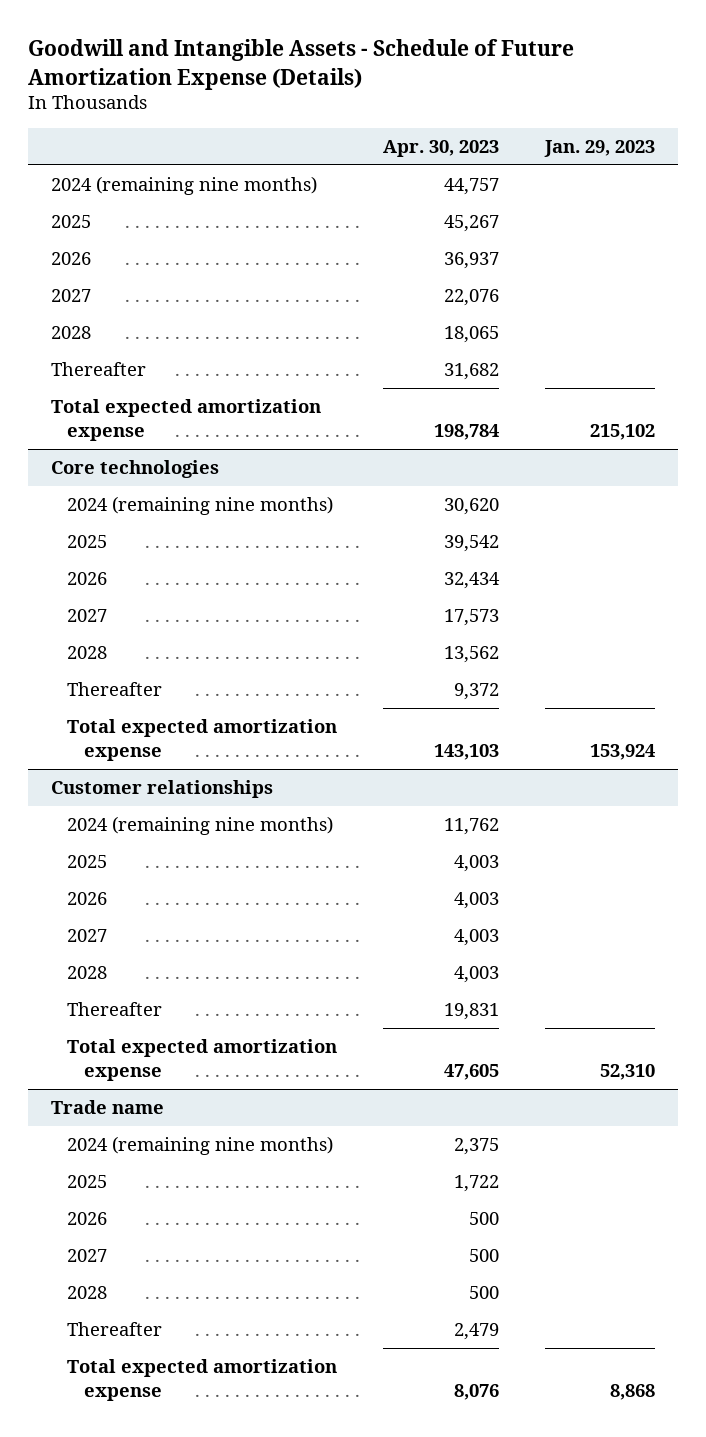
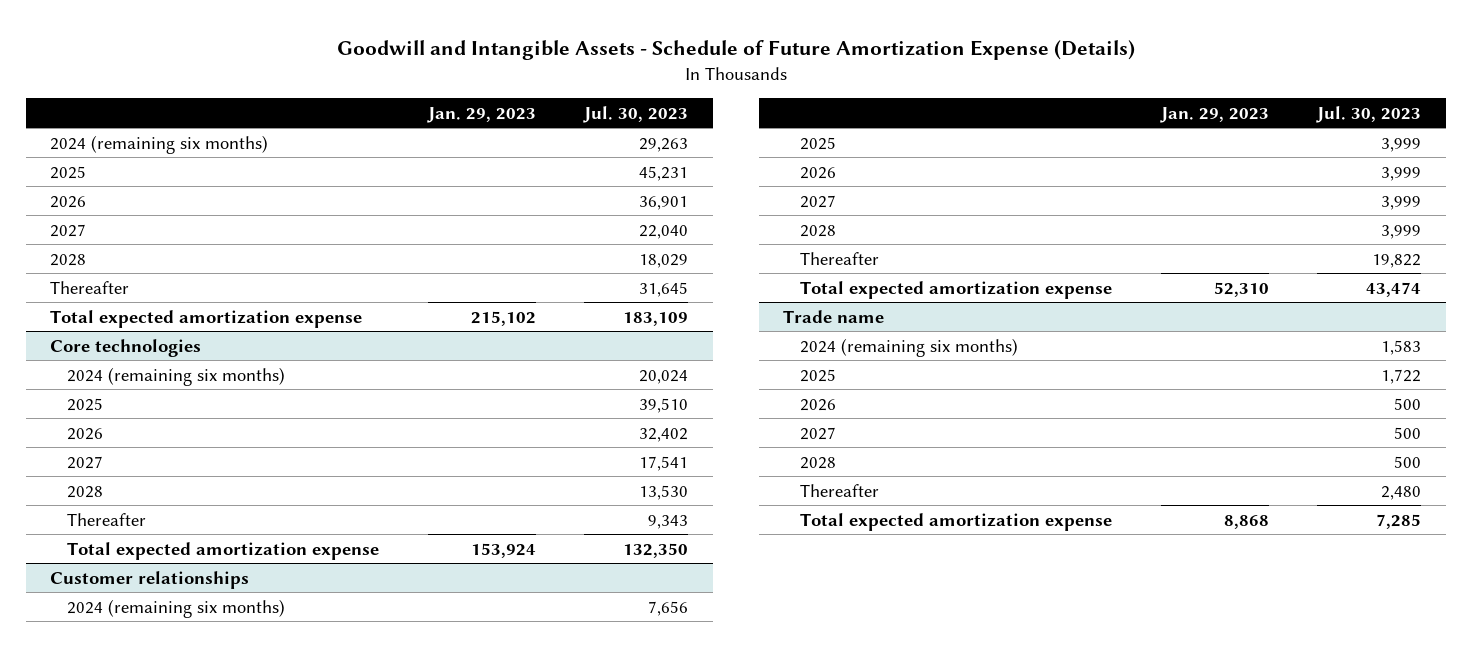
- | Apr. 30, 2023 | Jan. 29, 2023
+ | Jan. 29, 2023 | Jul. 30, 2023
- 2024 (remaining nine months) | 44,757 |
+ 2024 (remaining six months) | | 29,263
@ Core technologies
- 2024 (remaining nine months) | 30,620 |
+ 2024 (remaining six months) | | 20,024
@ Customer relationships
- 2024 (remaining nine months) | 11,762 |
+ 2024 (remaining six months) | | 7,656
@ Trade name
- 2024 (remaining nine months) | 2,375 |
+ 2024 (remaining six months) | | 1,583

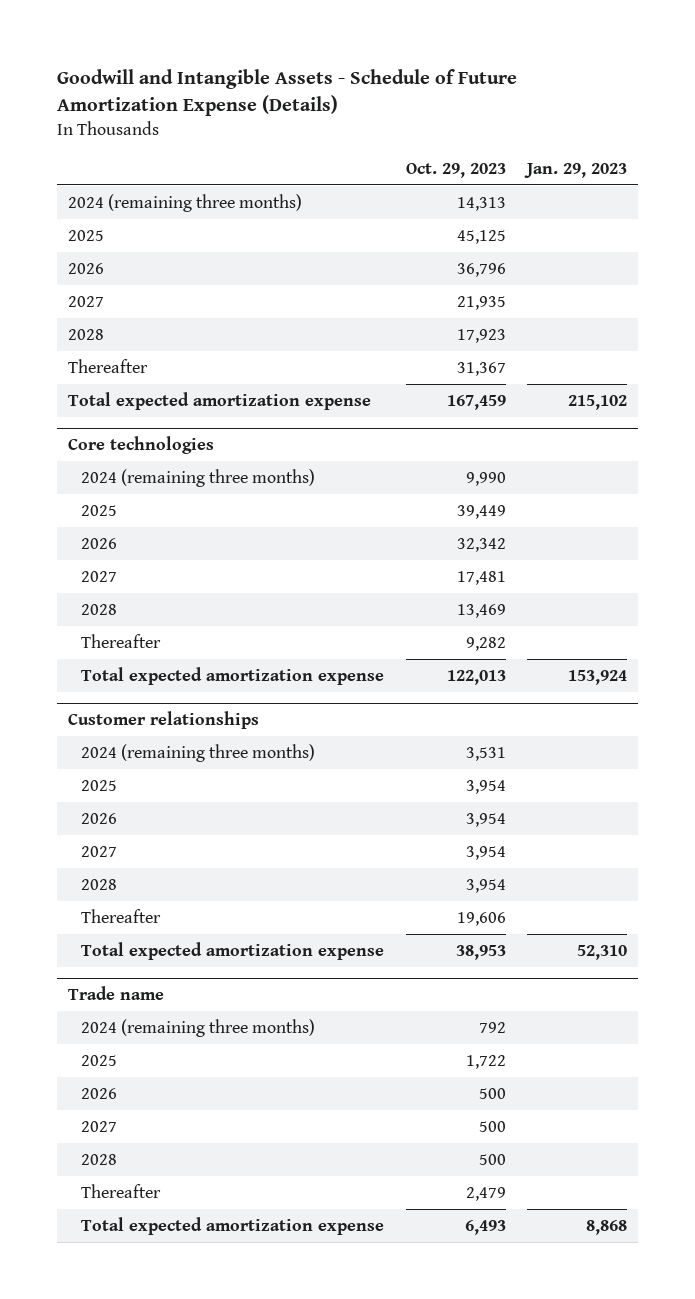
- | Jan. 29, 2023 | Jul. 30, 2023
+ | Oct. 29, 2023 | Jan. 29, 2023
- 2024 (remaining six months) | | 29,263
+ 2024 (remaining three months) | 14,313 |
@ Core technologies
- 2024 (remaining six months) | | 20,024
+ 2024 (remaining three months) | 9,990 |
@ Customer relationships
- 2024 (remaining six months) | | 7,656
+ 2024 (remaining three months) | 3,531 |
@ Trade name
- 2024 (remaining six months) | | 1,583
+ 2024 (remaining three months) | 792 |

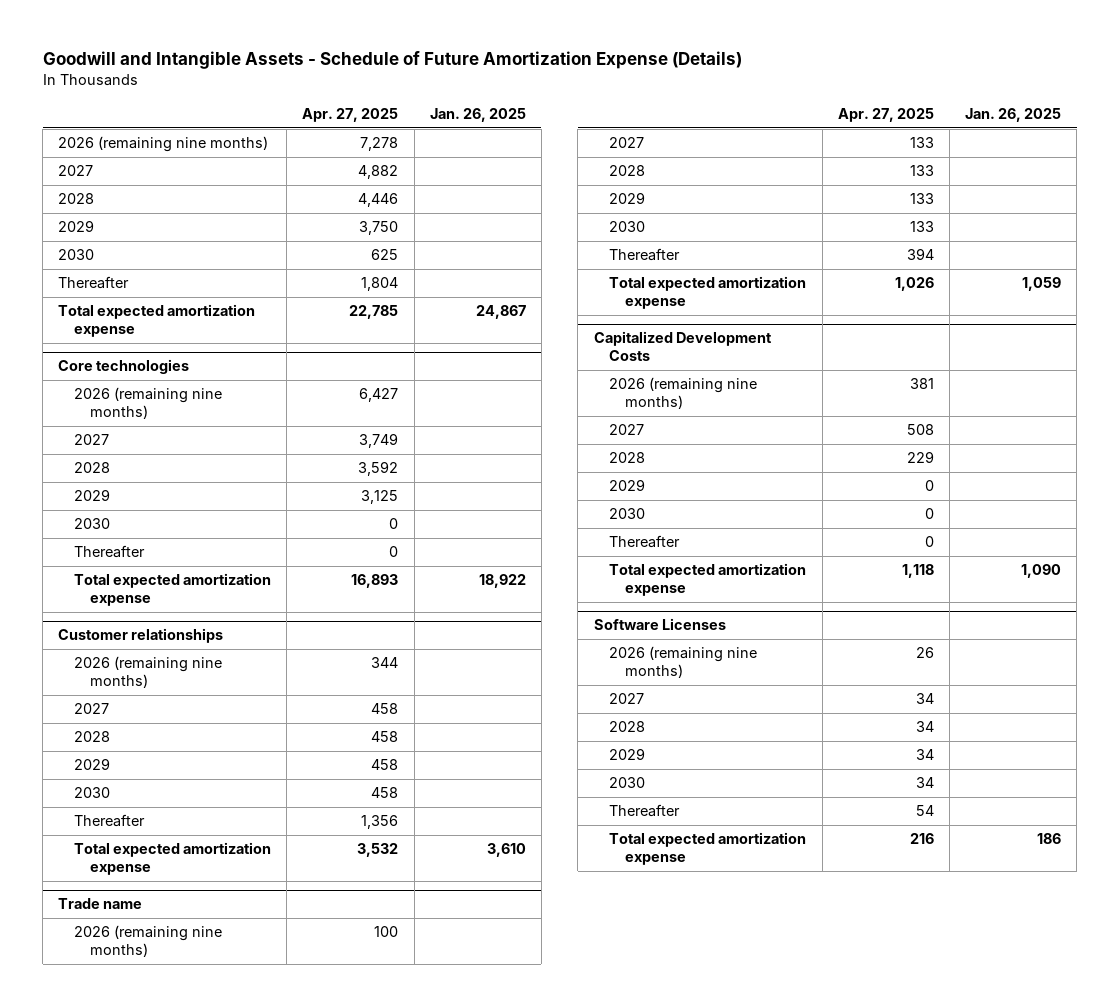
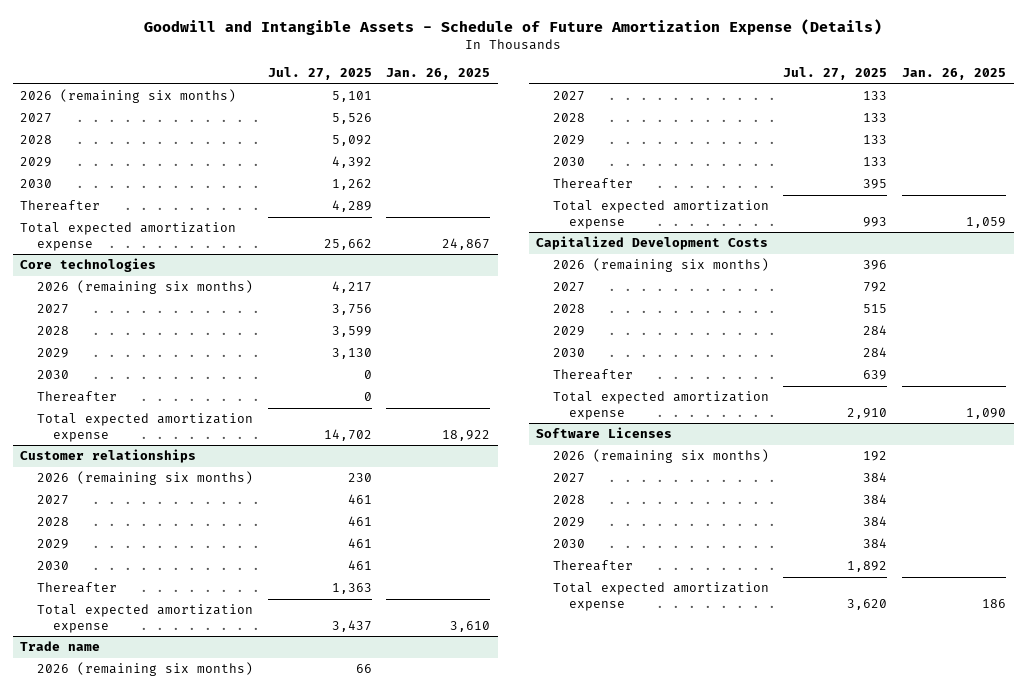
- | Apr. 27, 2025 | Jan. 26, 2025
+ | Jul. 27, 2025 | Jan. 26, 2025
- 2026 (remaining nine months) | 7,278 |
+ 2026 (remaining six months) | 5,101 |
@ Core technologies
- 2026 (remaining nine months) | 6,427 |
+ 2026 (remaining six months) | 4,217 |
@ Customer relationships
- 2026 (remaining nine months) | 344 |
+ 2026 (remaining six months) | 230 |
@ Trade name
- 2026 (remaining nine months) | 100 |
+ 2026 (remaining six months) | 66 |
@ Capitalized Development Costs
- 2026 (remaining nine months) | 381 |
+ 2026 (remaining six months) | 396 |
@ Software Licenses
- 2026 (remaining nine months) | 26 |
+ 2026 (remaining six months) | 192 |

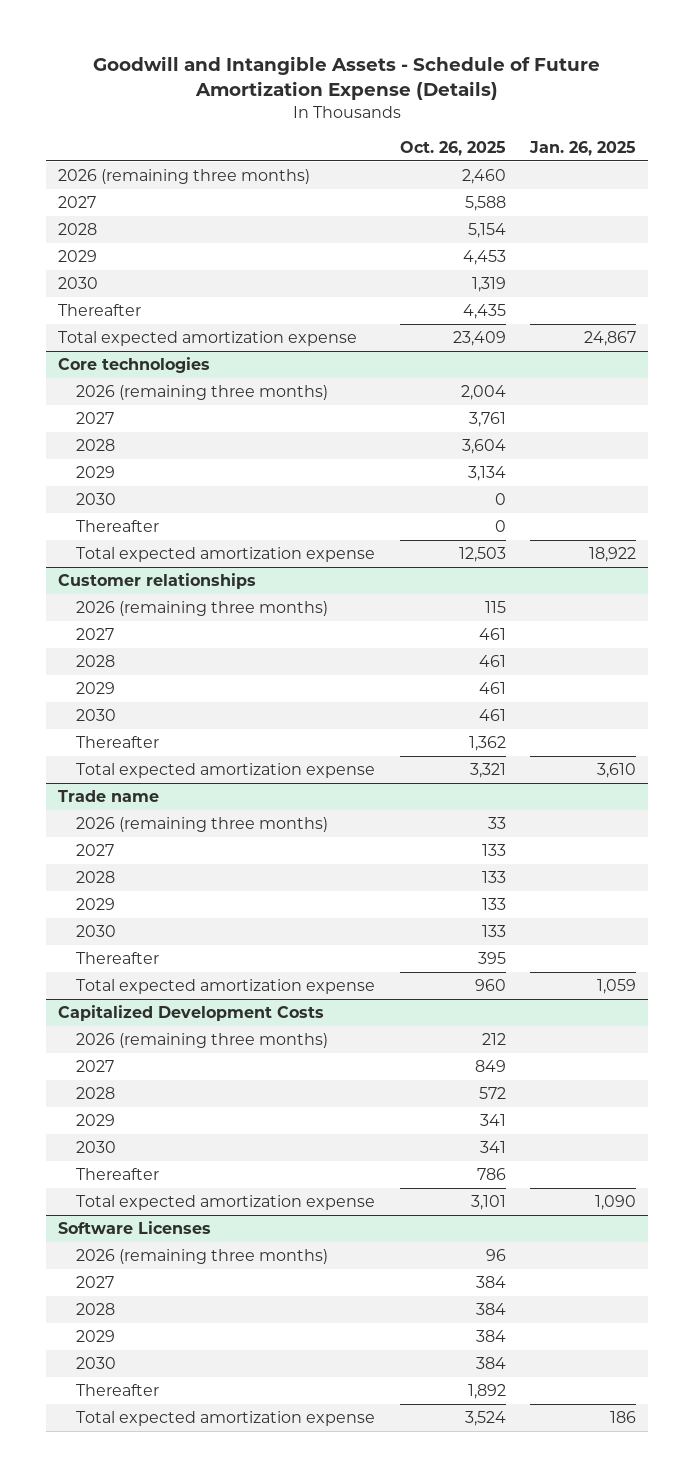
- | Jul. 27, 2025 | Jan. 26, 2025
+ | Oct. 26, 2025 | Jan. 26, 2025
- 2026 (remaining six months) | 5,101 |
+ 2026 (remaining three months) | 2,460 |
@ Core technologies
- 2026 (remaining six months) | 4,217 |
+ 2026 (remaining three months) | 2,004 |
@ Customer relationships
- 2026 (remaining six months) | 230 |
+ 2026 (remaining three months) | 115 |
@ Trade name
- 2026 (remaining six months) | 66 |
+ 2026 (remaining three months) | 33 |
@ Capitalized Development Costs
- 2026 (remaining six months) | 396 |
+ 2026 (remaining three months) | 212 |
@ Software Licenses
- 2026 (remaining six months) | 192 |
+ 2026 (remaining three months) | 96 |

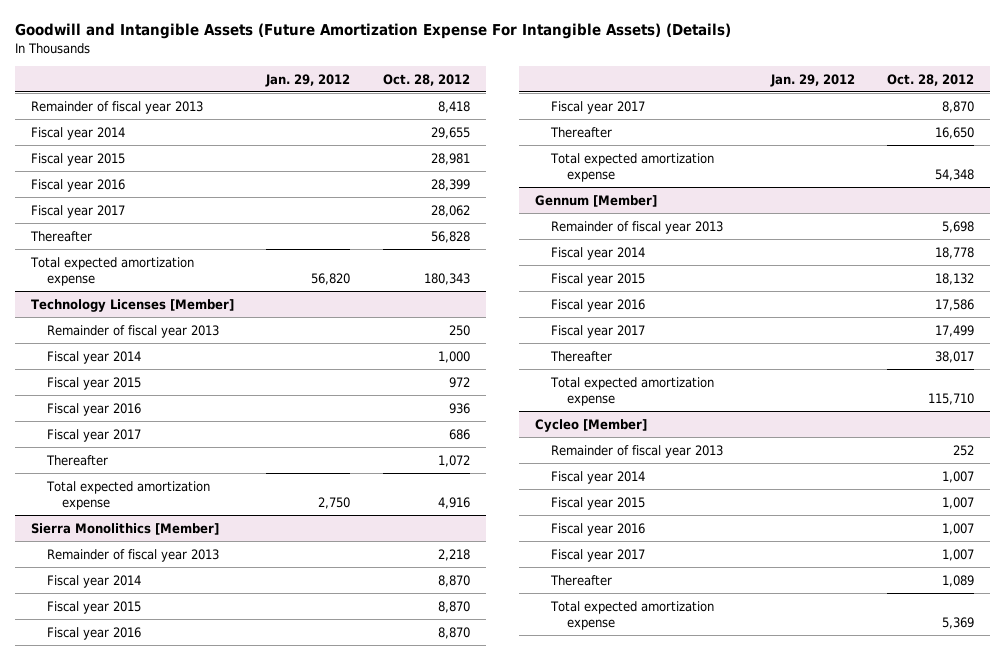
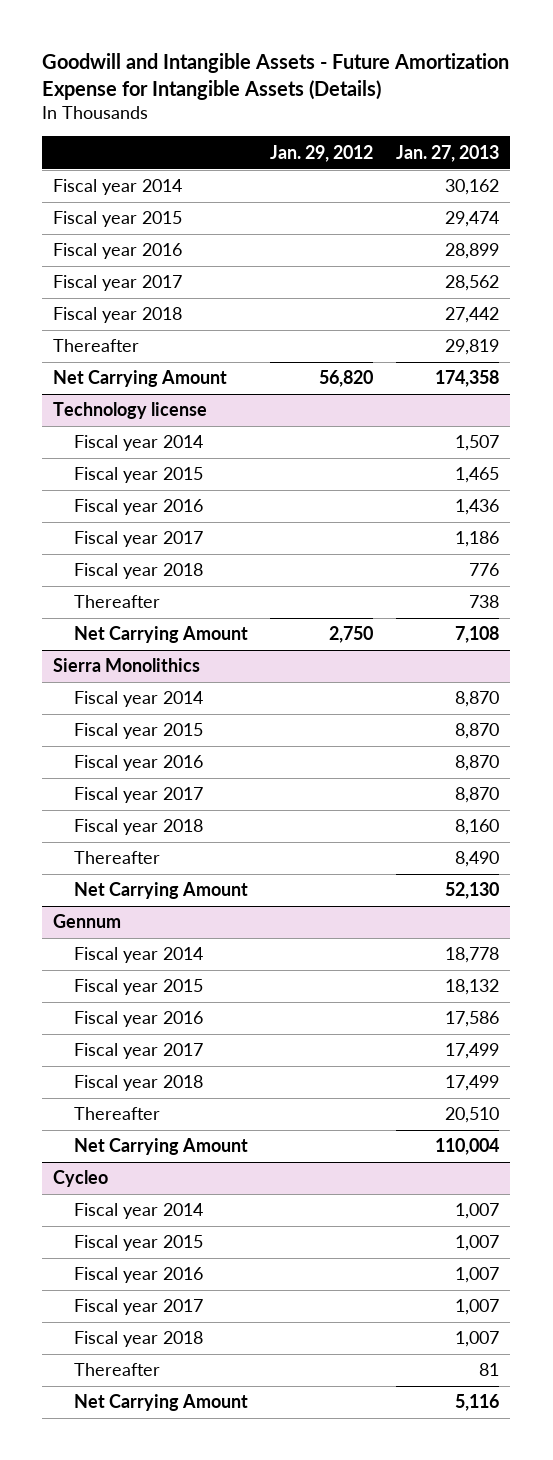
- Goodwill and Intangible Assets (Future Amortization Expense For Intangible Assets) (Details)
+ Goodwill and Intangible Assets - Future Amortization Expense for Intangible Assets (Details)
- | Jan. 29, 2012 | Oct. 28, 2012
+ | Jan. 29, 2012 | Jan. 27, 2013
- Remainder of fiscal year 2013 | | 8,418
+ Fiscal year 2018 | | 27,442
- Total expected amortization expense | 56,820 | 180,343
- Technology Licenses [Member]
- Remainder of fiscal year 2013 | | 250
- Fiscal year 2014 | | 1,000
- Fiscal year 2015 | | 972
- Fiscal year 2016 | | 936
- Fiscal year 2017 | | 686
- Thereafter | | 1,072
- Total expected amortization expense | 2,750 | 4,916
- Sierra Monolithics [Member]
- Remainder of fiscal year 2013 | | 2,218
+ Net Carrying Amount | 56,820 | 174,358
+ Technology license
+ Fiscal year 2014 | | 1,507
+ Fiscal year 2015 | | 1,465
+ Fiscal year 2016 | | 1,436
+ Fiscal year 2017 | | 1,186
+ Fiscal year 2018 | | 776
+ Thereafter | | 738
+ Net Carrying Amount | 2,750 | 7,108
+ Sierra Monolithics
+ Fiscal year 2018 | | 8,160
- Total expected amortization expense | | 54,348
- Gennum [Member]
- Remainder of fiscal year 2013 | | 5,698
+ Net Carrying Amount | | 52,130
+ Gennum
+ Fiscal year 2018 | | 17,499
- Total expected amortization expense | | 115,710
- Cycleo [Member]
- Remainder of fiscal year 2013 | | 252
+ Net Carrying Amount | | 110,004
+ Cycleo
+ Fiscal year 2018 | | 1,007
- Total expected amortization expense | | 5,369
+ Net Carrying Amount | | 5,116

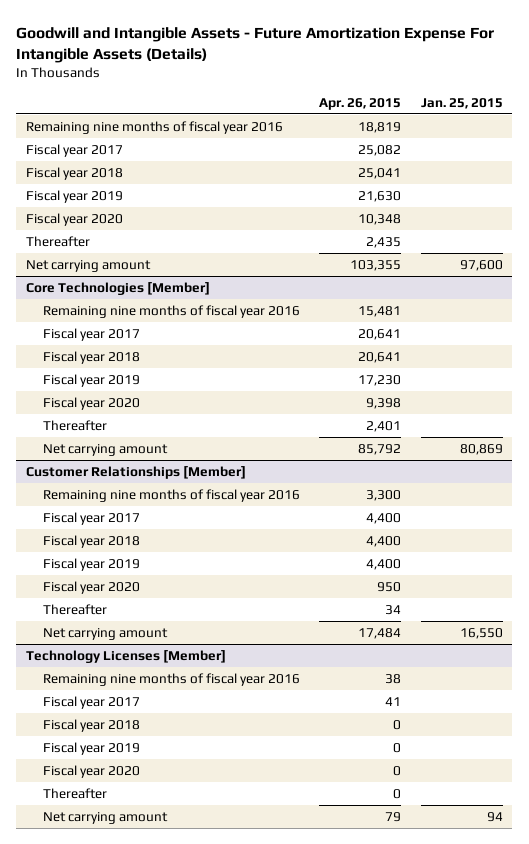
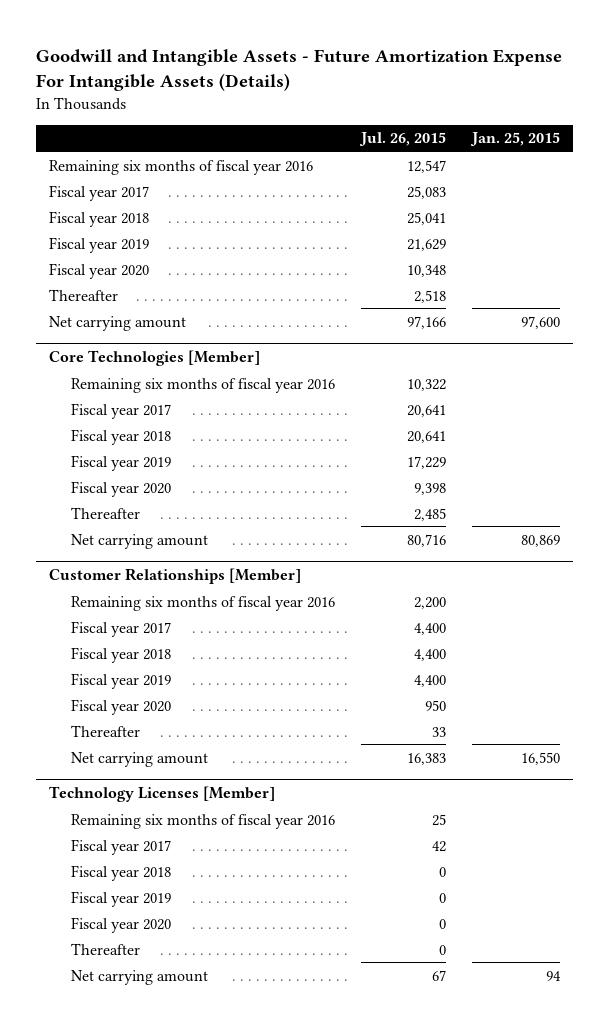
- | Apr. 26, 2015 | Jan. 25, 2015
+ | Jul. 26, 2015 | Jan. 25, 2015
- Remaining nine months of fiscal year 2016 | 18,819 |
+ Remaining six months of fiscal year 2016 | 12,547 |
@ Core Technologies [Member]
- Remaining nine months of fiscal year 2016 | 15,481 |
+ Remaining six months of fiscal year 2016 | 10,322 |
@ Customer Relationships [Member]
- Remaining nine months of fiscal year 2016 | 3,300 |
+ Remaining six months of fiscal year 2016 | 2,200 |
@ Technology Licenses [Member]
- Remaining nine months of fiscal year 2016 | 38 |
+ Remaining six months of fiscal year 2016 | 25 |

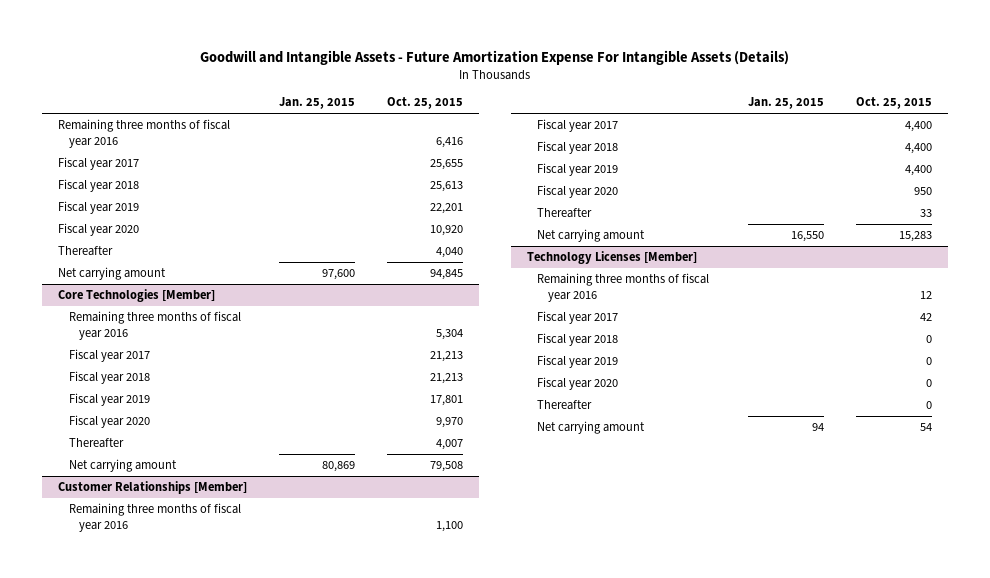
- | Jul. 26, 2015 | Jan. 25, 2015
+ | Jan. 25, 2015 | Oct. 25, 2015
- Remaining six months of fiscal year 2016 | 12,547 |
+ Remaining three months of fiscal year 2016 | | 6,416
@ Core Technologies [Member]
- Remaining six months of fiscal year 2016 | 10,322 |
+ Remaining three months of fiscal year 2016 | | 5,304
@ Customer Relationships [Member]
- Remaining six months of fiscal year 2016 | 2,200 |
+ Remaining three months of fiscal year 2016 | | 1,100
@ Technology Licenses [Member]
- Remaining six months of fiscal year 2016 | 25 |
+ Remaining three months of fiscal year 2016 | | 12

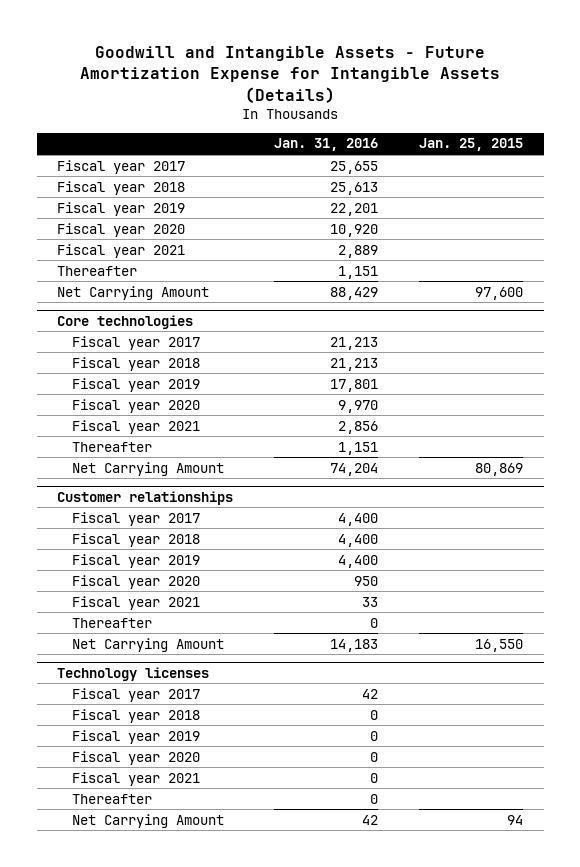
- Goodwill and Intangible Assets - Future Amortization Expense For Intangible Assets (Details)
+ Goodwill and Intangible Assets - Future Amortization Expense for Intangible Assets (Details)
- | Jan. 25, 2015 | Oct. 25, 2015
+ | Jan. 31, 2016 | Jan. 25, 2015
- Remaining three months of fiscal year 2016 | | 6,416
+ Fiscal year 2021 | 2,889 |
- Net carrying amount | 97,600 | 94,845
- Core Technologies [Member]
- Remaining three months of fiscal year 2016 | | 5,304
+ Net Carrying Amount | 88,429 | 97,600
+ Core technologies
+ Fiscal year 2021 | 2,856 |
- Net carrying amount | 80,869 | 79,508
- Customer Relationships [Member]
- Remaining three months of fiscal year 2016 | | 1,100
+ Net Carrying Amount | 74,204 | 80,869
+ Customer relationships
+ Fiscal year 2021 | 33 |
- Net carrying amount | 16,550 | 15,283
- Technology Licenses [Member]
- Remaining three months of fiscal year 2016 | | 12
+ Net Carrying Amount | 14,183 | 16,550
+ Technology licenses
+ Fiscal year 2021 | 0 |
- Net carrying amount | 94 | 54
+ Net Carrying Amount | 42 | 94

